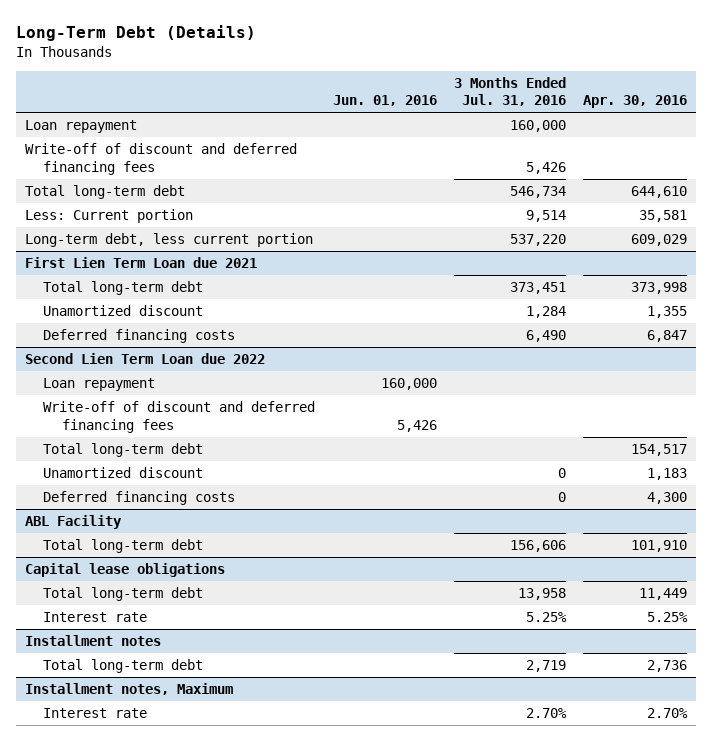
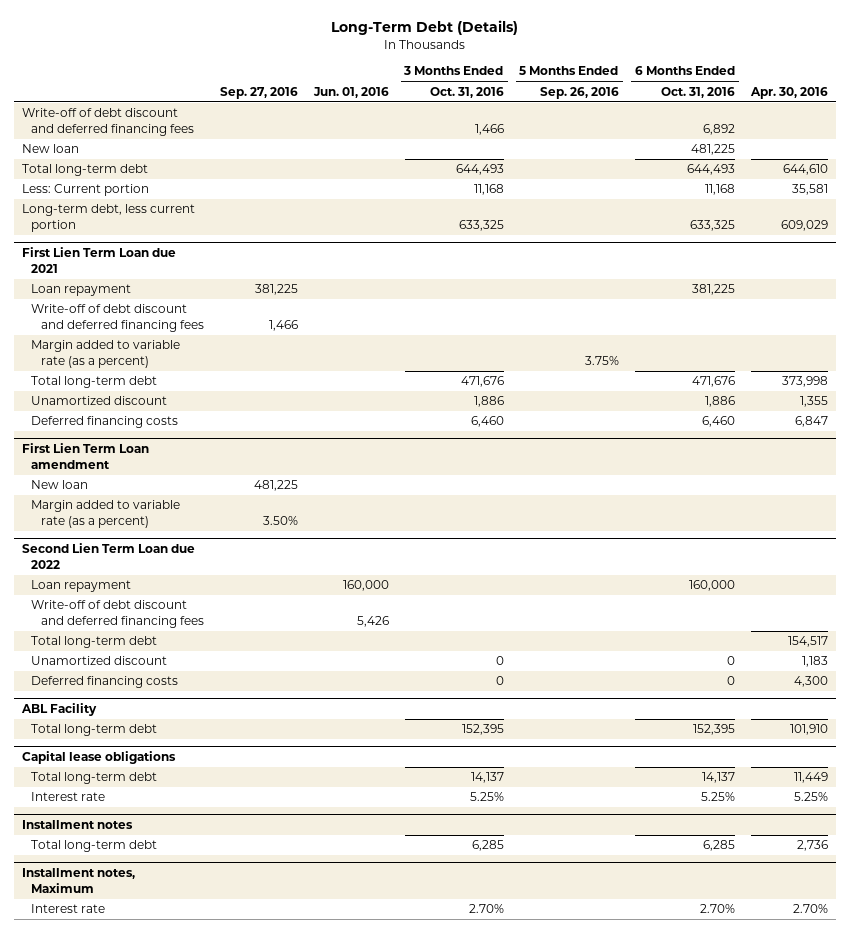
- | Jun. 01, 2016 | 3 Months Ended Jul. 31, 2016 | Apr. 30, 2016
+ | Sep. 27, 2016 | Jun. 01, 2016 | 3 Months Ended Oct. 31, 2016 | 5 Months Ended Sep. 26, 2016 | 6 Months Ended Oct. 31, 2016 | Apr. 30, 2016
- Loan repayment | | 160,000 |
- Write-off of discount and deferred financing fees | | 5,426 |
+ Write-off of debt discount and deferred financing fees | | | 1,466 | | 6,892 |
+ New loan | | | | | 481,225 |
@ First Lien Term Loan due 2021
+ Loan repayment | 381,225 | | | | 381,225 |
+ Write-off of debt discount and deferred financing fees | 1,466 | | | | |
+ Margin added to variable rate (as a percent) | | | | 3.75% | |
+ First Lien Term Loan amendment
+ New loan | 481,225 | | | | |
+ Margin added to variable rate (as a percent) | 3.50% | | | | |
@ Second Lien Term Loan due 2022
- Write-off of discount and deferred financing fees | 5,426 | |
+ Write-off of debt discount and deferred financing fees | | 5,426 | | | |

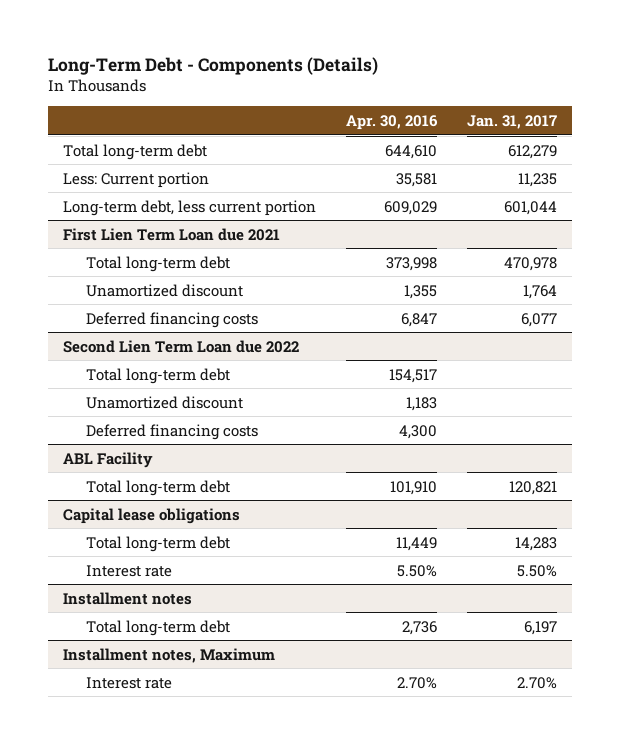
- Long-Term Debt (Details)
+ Long-Term Debt - Components (Details)
- | Sep. 27, 2016 | Jun. 01, 2016 | 3 Months Ended Oct. 31, 2016 | 5 Months Ended Sep. 26, 2016 | 6 Months Ended Oct. 31, 2016 | Apr. 30, 2016
+ | Apr. 30, 2016 | Jan. 31, 2017
- Write-off of debt discount and deferred financing fees | | | 1,466 | | 6,892 |
- New loan | | | | | 481,225 |
@ First Lien Term Loan due 2021
- Loan repayment | 381,225 | | | | 381,225 |
- Write-off of debt discount and deferred financing fees | 1,466 | | | | |
- Margin added to variable rate (as a percent) | | | | 3.75% | |
- First Lien Term Loan amendment
- New loan | 481,225 | | | | |
- Margin added to variable rate (as a percent) | 3.50% | | | | |
@ Second Lien Term Loan due 2022
- Loan repayment | | 160,000 | | | 160,000 |
- Write-off of debt discount and deferred financing fees | | 5,426 | | | |
@ Capital lease obligations
- Interest rate | | | 5.25% | | 5.25% | 5.25%
+ Interest rate | 5.50% | 5.50%

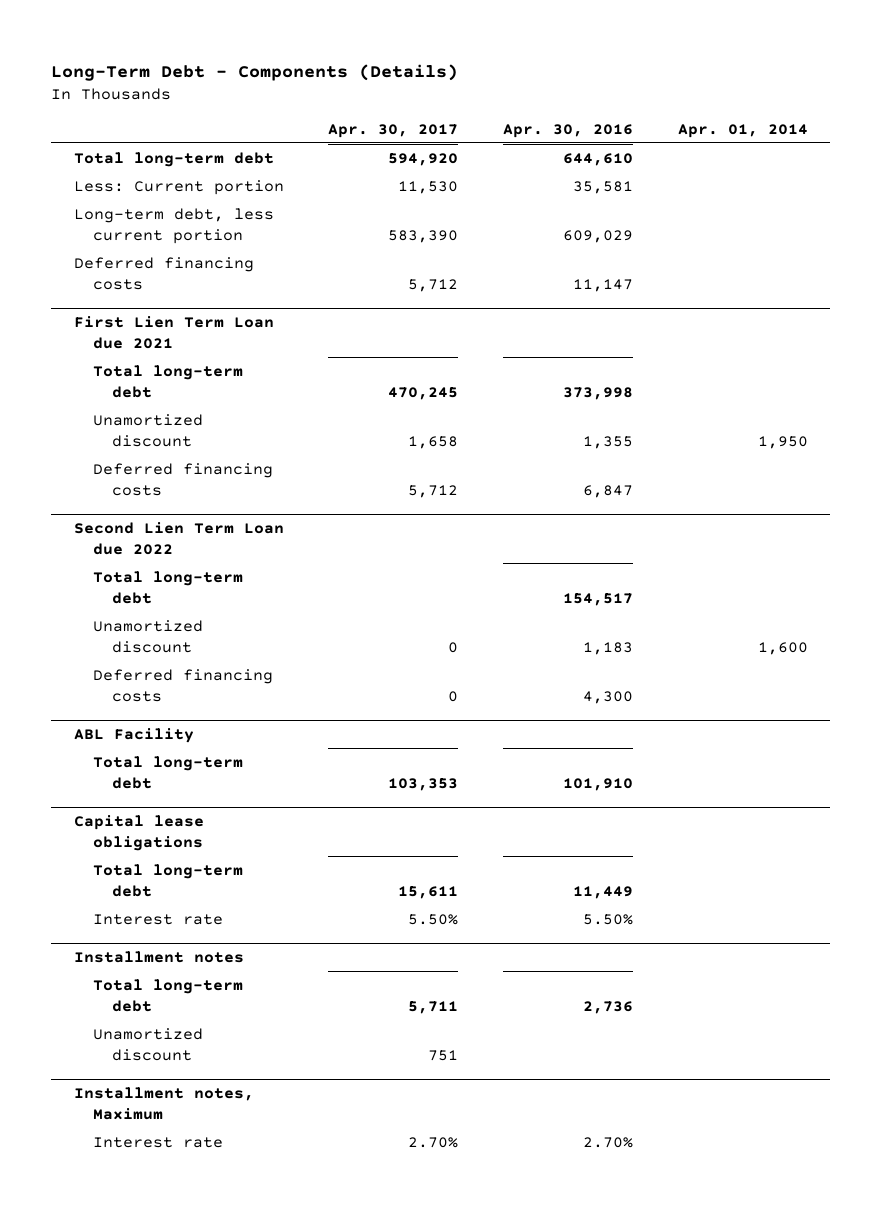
- | Apr. 30, 2016 | Jan. 31, 2017
+ | Apr. 30, 2017 | Apr. 30, 2016 | Apr. 01, 2014
+ Deferred financing costs | 5,712 | 11,147 |
@ Installment notes
+ Unamortized discount | 751 | |

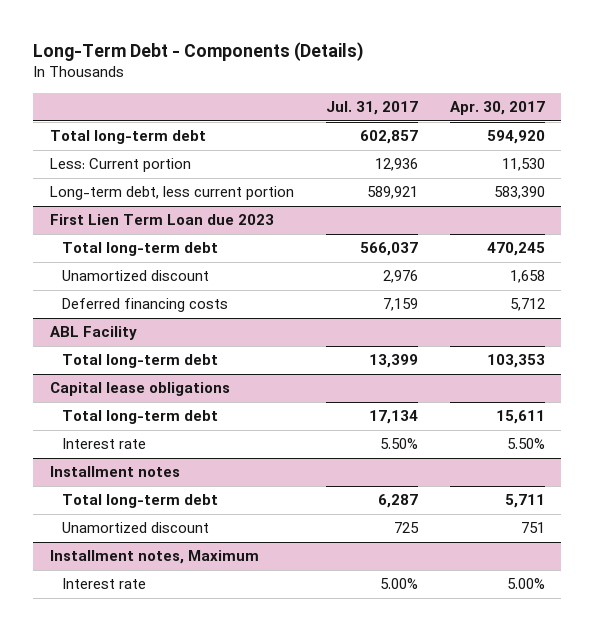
- | Apr. 30, 2017 | Apr. 30, 2016 | Apr. 01, 2014
+ | Jul. 31, 2017 | Apr. 30, 2017
- Deferred financing costs | 5,712 | 11,147 |
- First Lien Term Loan due 2021
+ First Lien Term Loan due 2023
- Second Lien Term Loan due 2022
- Total long-term debt | | 154,517 |
- Unamortized discount | 0 | 1,183 | 1,600
- Deferred financing costs | 0 | 4,300 |
@ Installment notes, Maximum
- Interest rate | 2.70% | 2.70% |
+ Interest rate | 5.00% | 5.00%

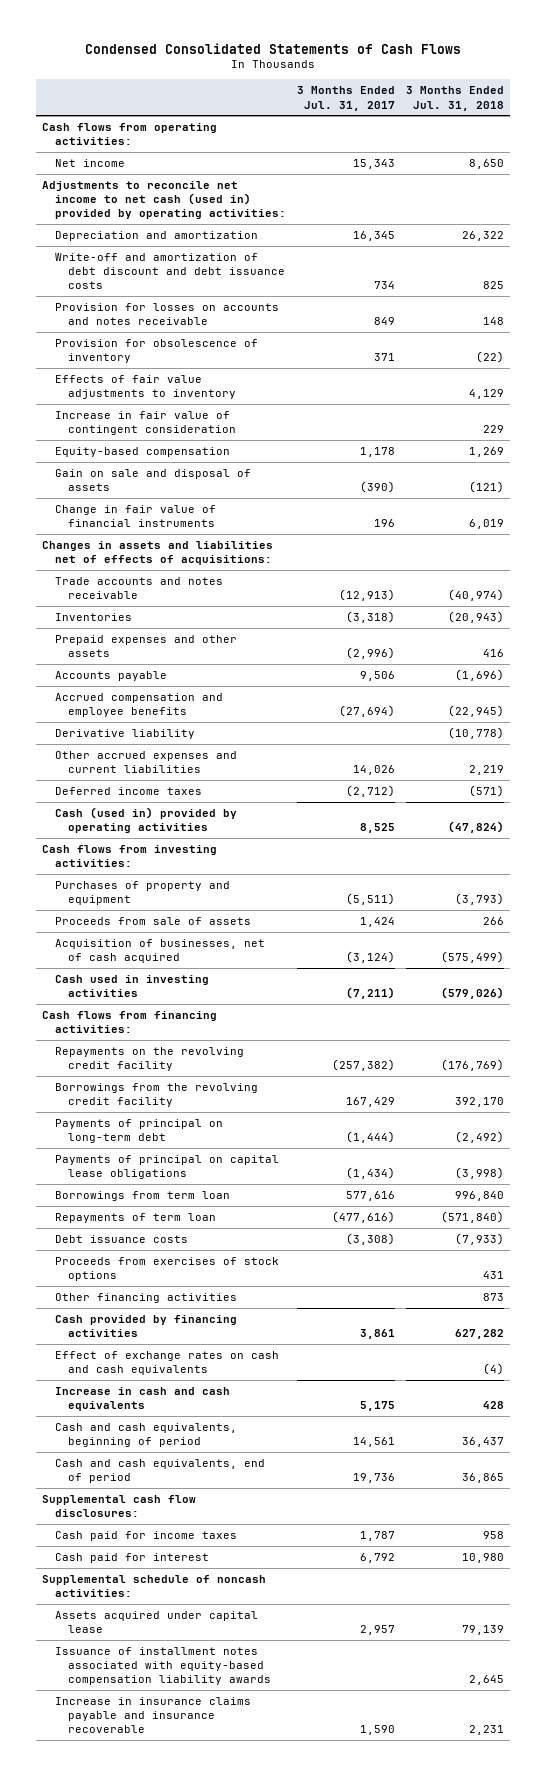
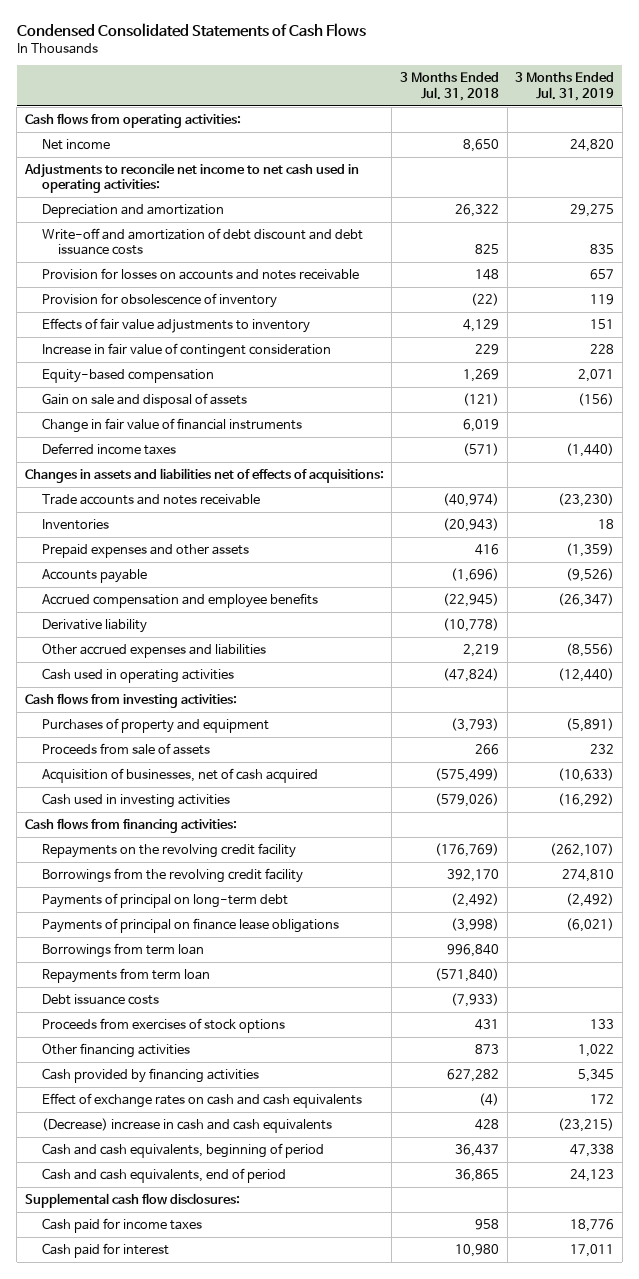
- | 3 Months Ended Jul. 31, 2017 | 3 Months Ended Jul. 31, 2018
+ | 3 Months Ended Jul. 31, 2018 | 3 Months Ended Jul. 31, 2019
- Adjustments to reconcile net income to net cash (used in) provided by operating activities:
+ Adjustments to reconcile net income to net cash used in operating activities:
moved up: Deferred income taxes | (571) | (1,440)
- Other accrued expenses and current liabilities | 14,026 | 2,219
- Cash (used in) provided by operating activities | 8,525 | (47,824)
+ Other accrued expenses and liabilities | 2,219 | (8,556)
+ Cash used in operating activities | (47,824) | (12,440)
- Payments of principal on capital lease obligations | (1,434) | (3,998)
+ Payments of principal on finance lease obligations | (3,998) | (6,021)
- Repayments of term loan | (477,616) | (571,840)
+ Repayments from term loan | (571,840) |
- Increase in cash and cash equivalents | 5,175 | 428
+ (Decrease) increase in cash and cash equivalents | 428 | (23,215)
- Supplemental schedule of noncash activities:
- Assets acquired under capital lease | 2,957 | 79,139
- Issuance of installment notes associated with equity-based compensation liability awards | | 2,645
- Increase in insurance claims payable and insurance recoverable | 1,590 | 2,231

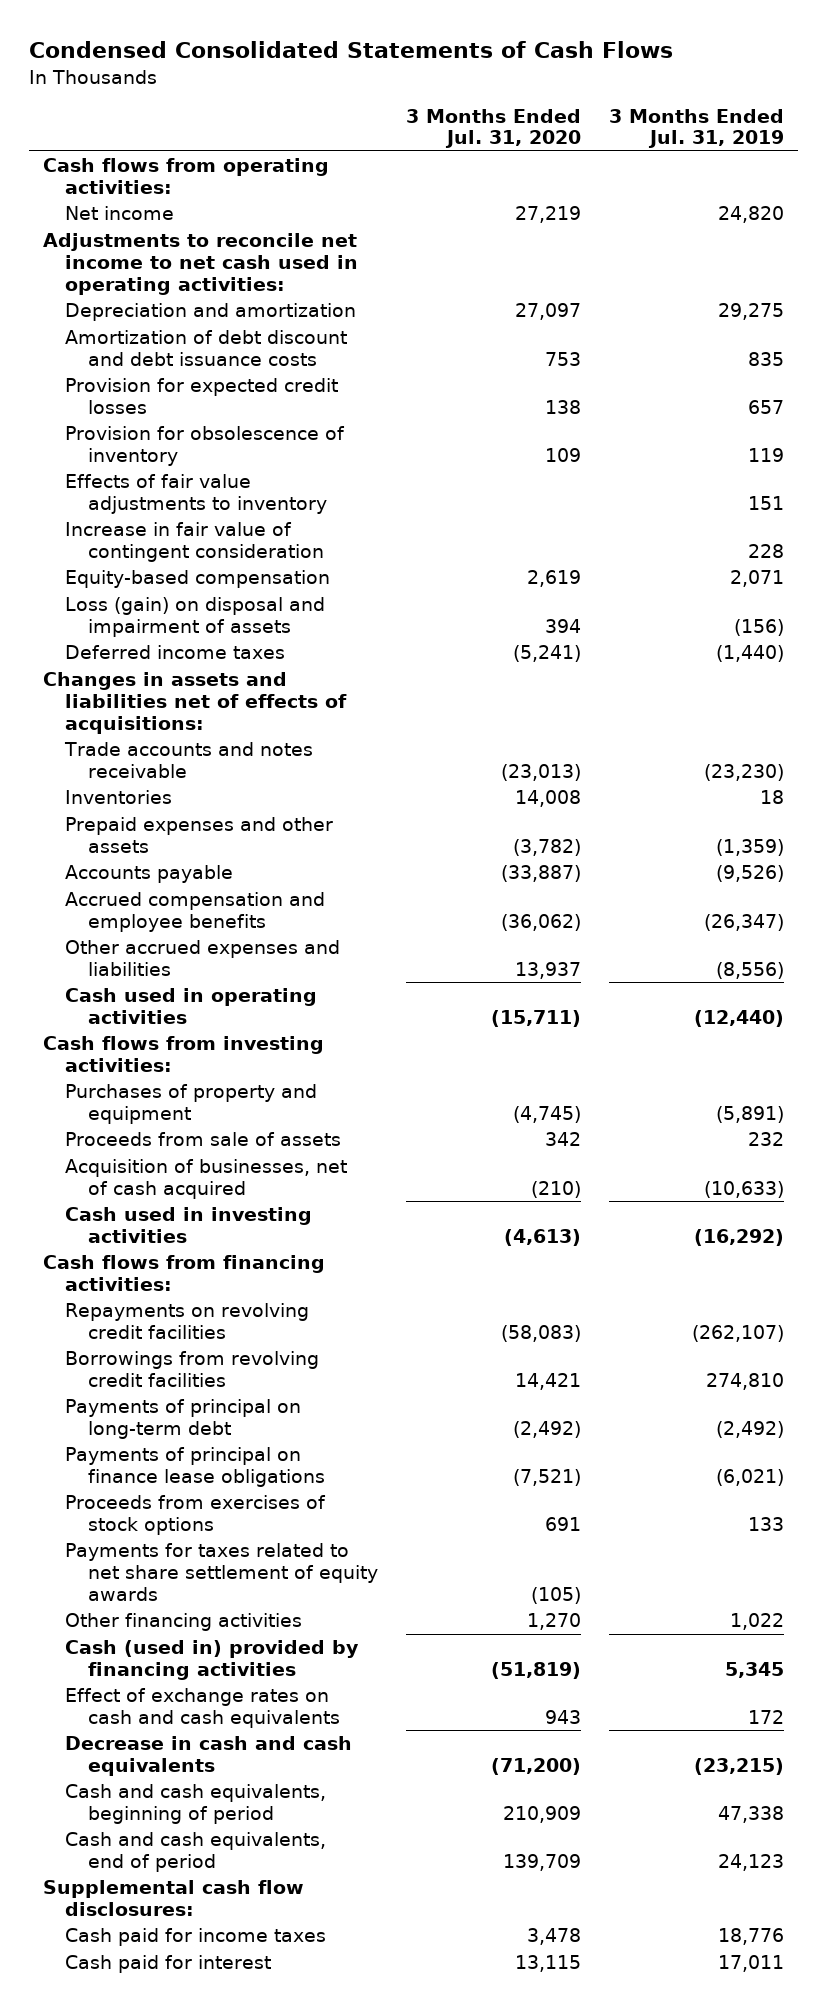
- | 3 Months Ended Jul. 31, 2018 | 3 Months Ended Jul. 31, 2019
+ | 3 Months Ended Jul. 31, 2020 | 3 Months Ended Jul. 31, 2019
- Write-off and amortization of debt discount and debt issuance costs | 825 | 835
- Provision for losses on accounts and notes receivable | 148 | 657
+ Amortization of debt discount and debt issuance costs | 753 | 835
+ Provision for expected credit losses | 138 | 657
- Gain on sale and disposal of assets | (121) | (156)
- Change in fair value of financial instruments | 6,019 |
+ Loss (gain) on disposal and impairment of assets | 394 | (156)
- Derivative liability | (10,778) |
- Repayments on the revolving credit facility | (176,769) | (262,107)
- Borrowings from the revolving credit facility | 392,170 | 274,810
+ Repayments on revolving credit facilities | (58,083) | (262,107)
+ Borrowings from revolving credit facilities | 14,421 | 274,810
- Borrowings from term loan | 996,840 |
- Repayments from term loan | (571,840) |
- Debt issuance costs | (7,933) |
+ Payments for taxes related to net share settlement of equity awards | (105) |
- Cash provided by financing activities | 627,282 | 5,345
+ Cash (used in) provided by financing activities | (51,819) | 5,345
- (Decrease) increase in cash and cash equivalents | 428 | (23,215)
+ Decrease in cash and cash equivalents | (71,200) | (23,215)

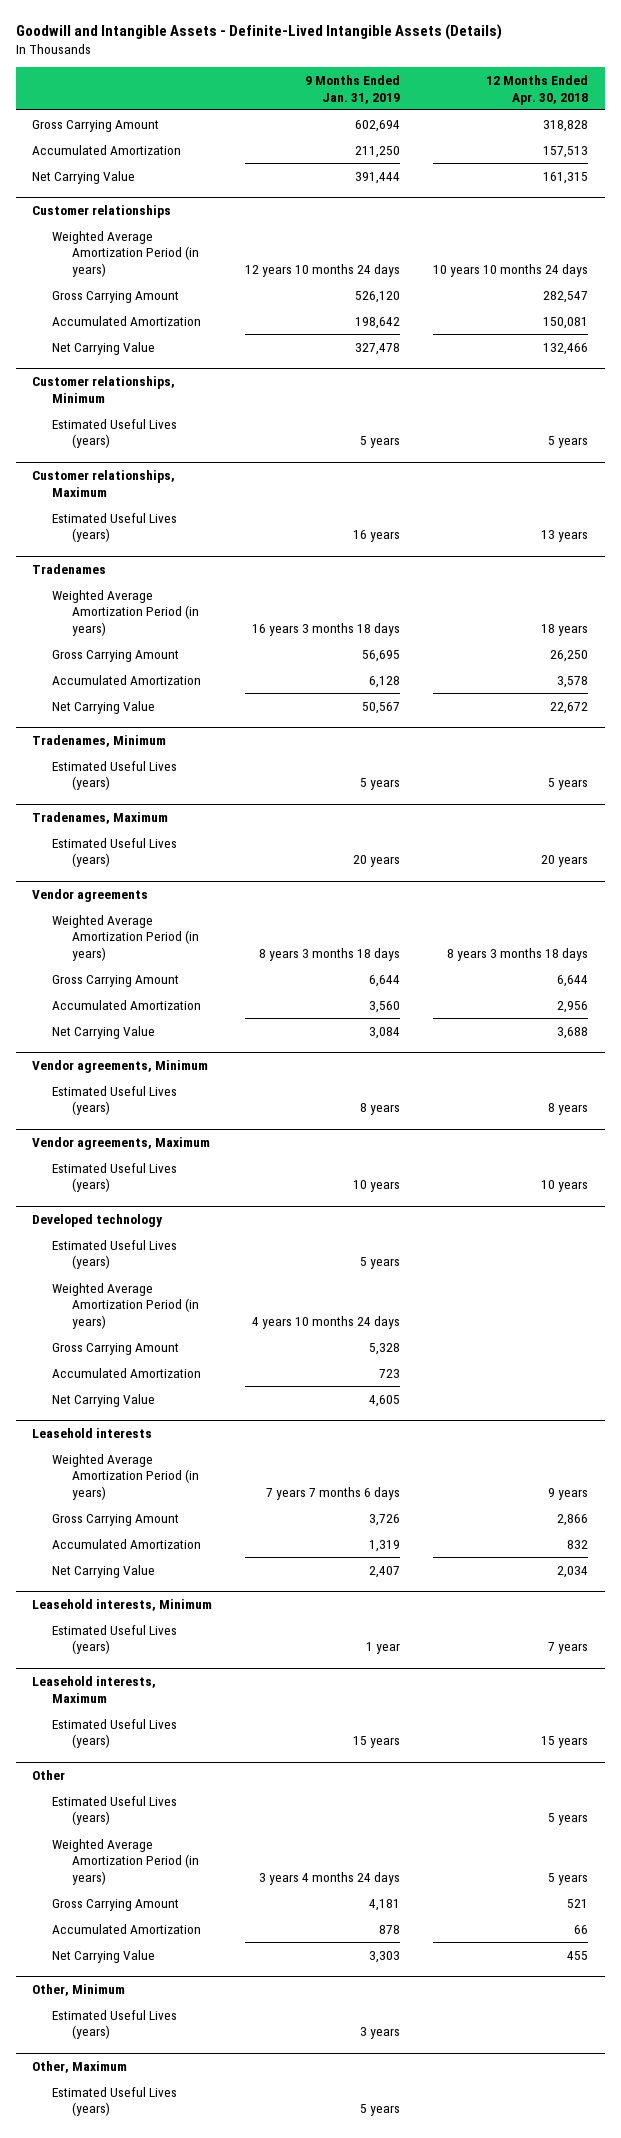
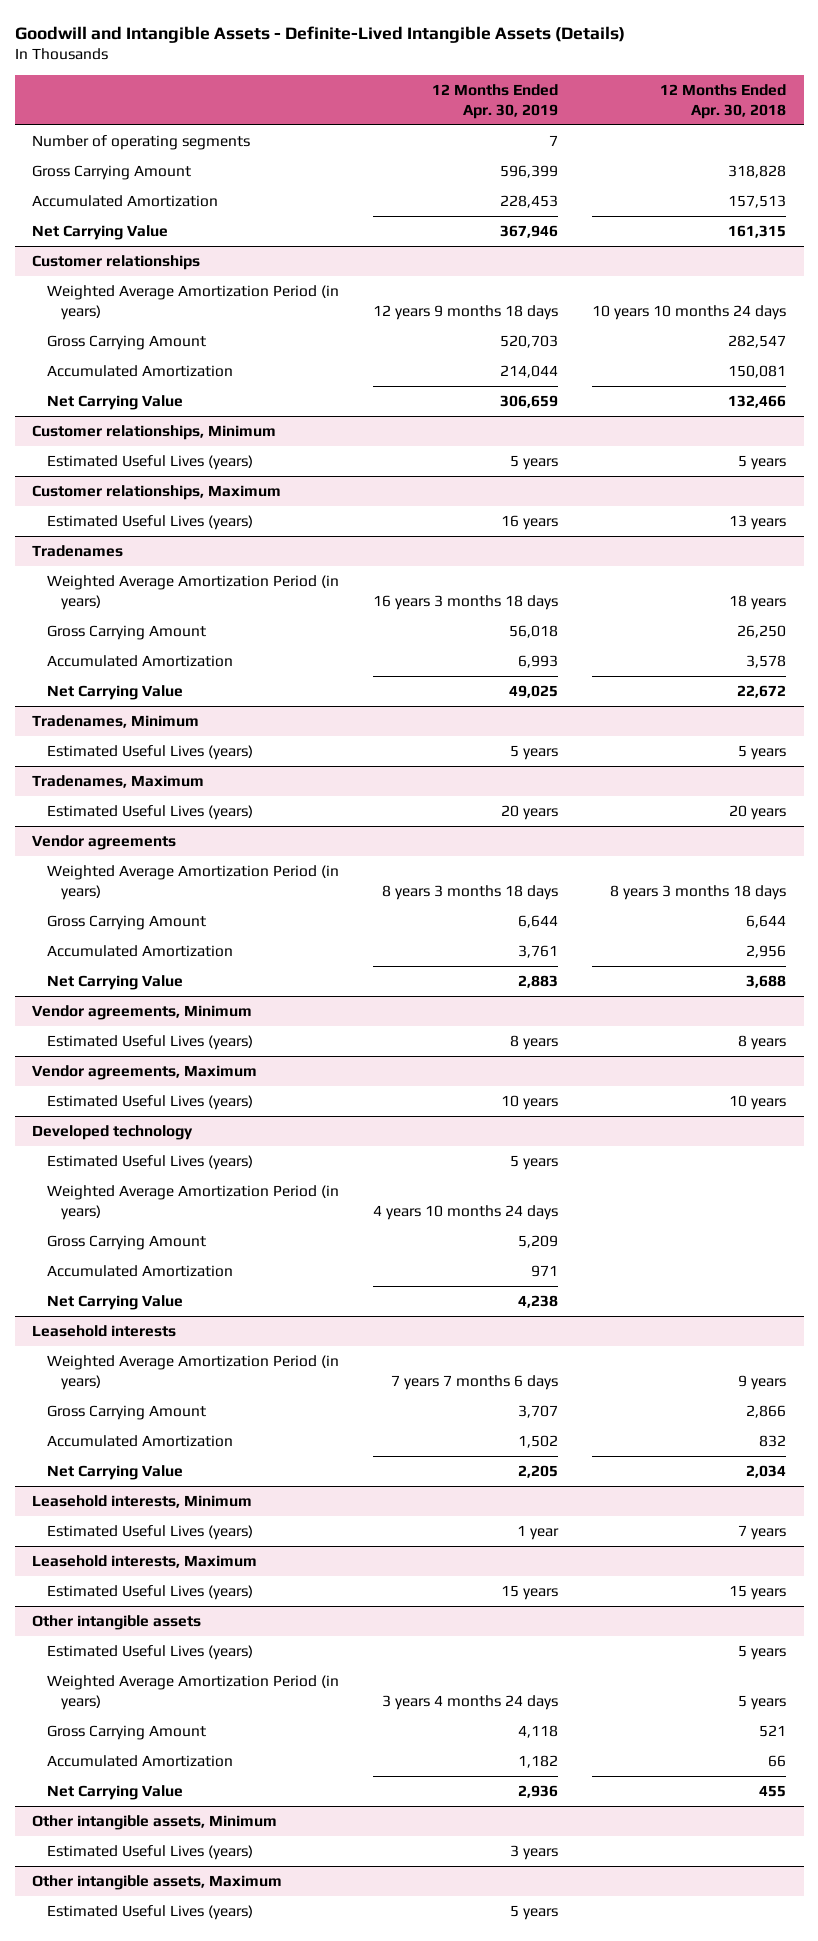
- | 9 Months Ended Jan. 31, 2019 | 12 Months Ended Apr. 30, 2018
+ | 12 Months Ended Apr. 30, 2019 | 12 Months Ended Apr. 30, 2018
+ Number of operating segments | 7 |
- Other
+ Other intangible assets
- Other, Minimum
+ Other intangible assets, Minimum
- Other, Maximum
+ Other intangible assets, Maximum

